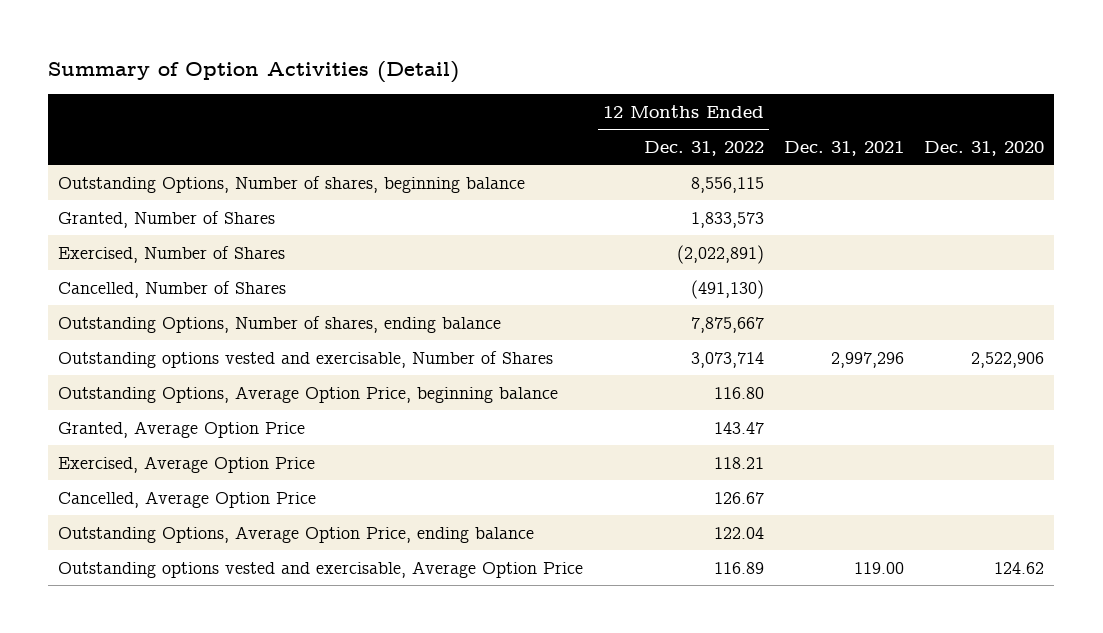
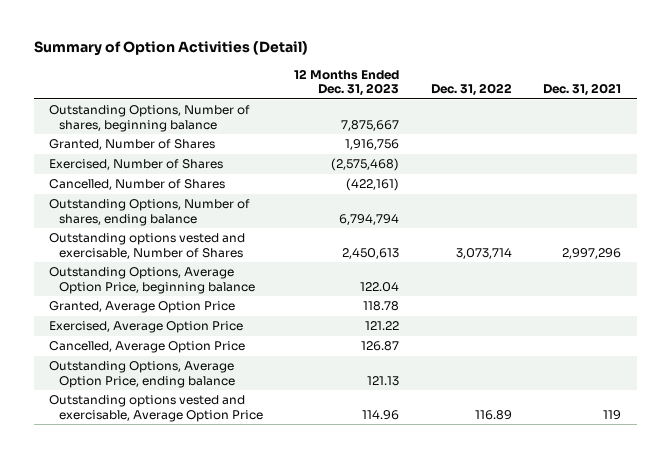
- | 12 Months Ended Dec. 31, 2022 | Dec. 31, 2021 | Dec. 31, 2020
+ | 12 Months Ended Dec. 31, 2023 | Dec. 31, 2022 | Dec. 31, 2021
- Outstanding options vested and exercisable, Average Option Price | 116.89 | 119.00 | 124.62
+ Outstanding options vested and exercisable, Average Option Price | 114.96 | 116.89 | 119

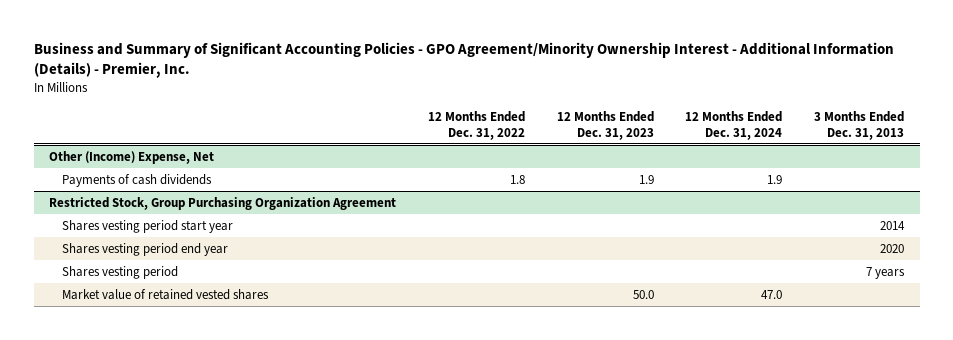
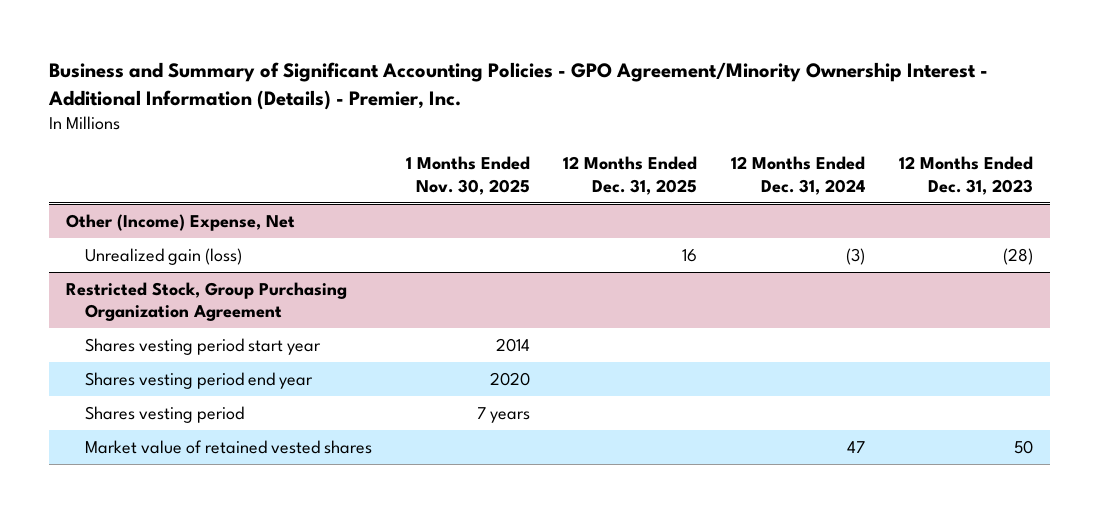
- | 12 Months Ended Dec. 31, 2022 | 12 Months Ended Dec. 31, 2023 | 12 Months Ended Dec. 31, 2024 | 3 Months Ended Dec. 31, 2013
+ | 1 Months Ended Nov. 30, 2025 | 12 Months Ended Dec. 31, 2025 | 12 Months Ended Dec. 31, 2024 | 12 Months Ended Dec. 31, 2023
@ Other (Income) Expense, Net
- Payments of cash dividends | 1.8 | 1.9 | 1.9 |
+ Unrealized gain (loss) | | 16 | (3) | (28)
@ Restricted Stock, Group Purchasing Organization Agreement
- Market value of retained vested shares | | 50.0 | 47.0 |
+ Market value of retained vested shares | | | 47 | 50

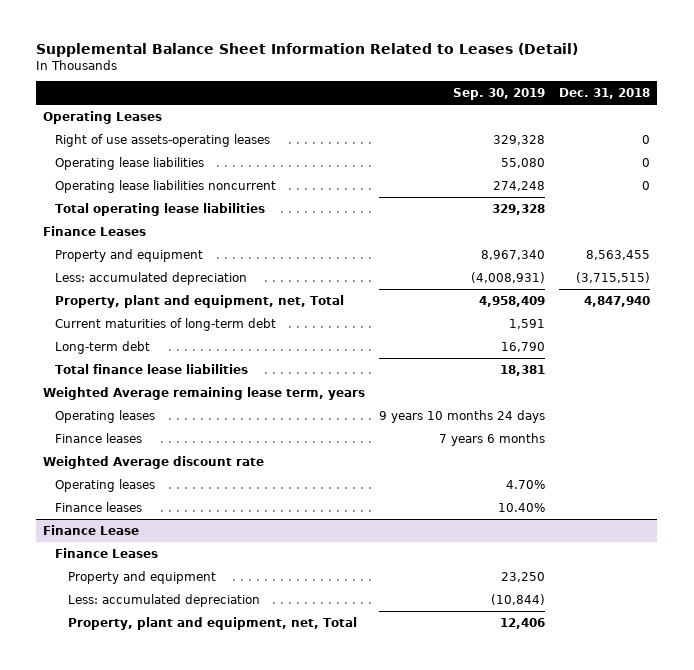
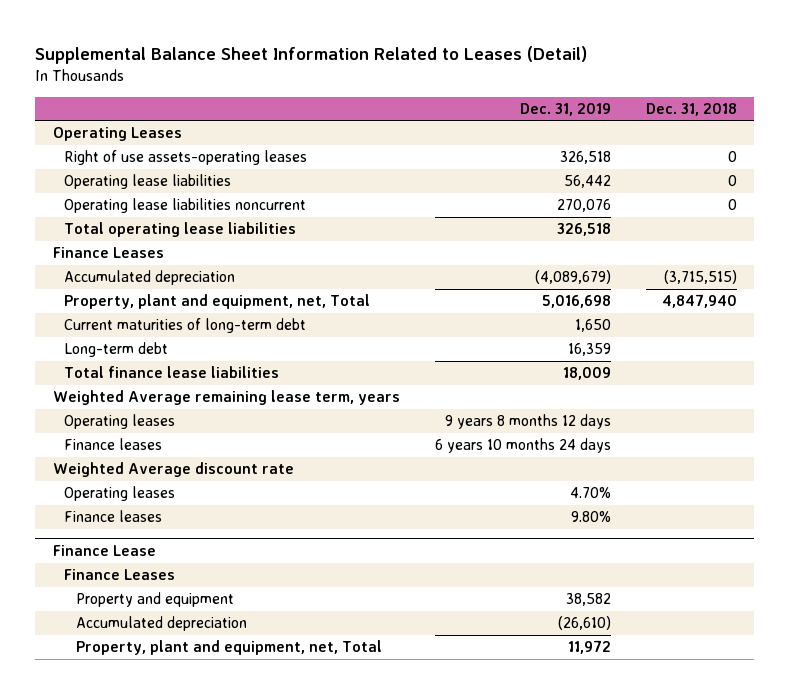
- | Sep. 30, 2019 | Dec. 31, 2018
+ | Dec. 31, 2019 | Dec. 31, 2018
- Property and equipment | 8,967,340 | 8,563,455
- Less: accumulated depreciation | (4,008,931) | (3,715,515)
+ Accumulated depreciation | (4,089,679) | (3,715,515)
@ Finance Lease
- Less: accumulated depreciation | (10,844) |
+ Accumulated depreciation | (26,610) |

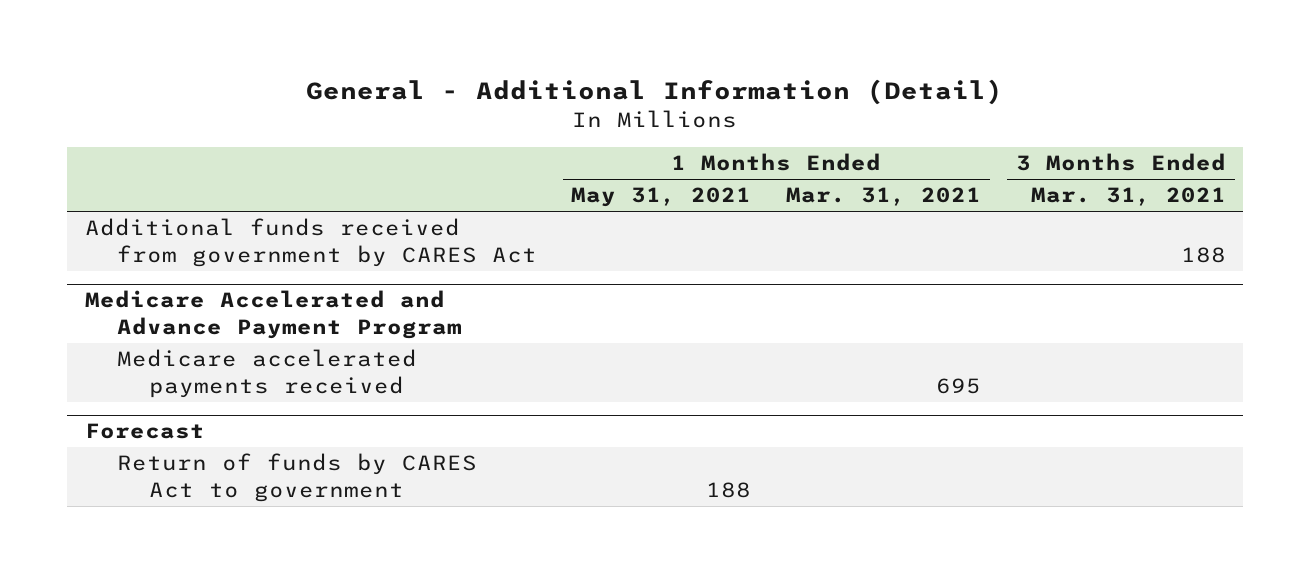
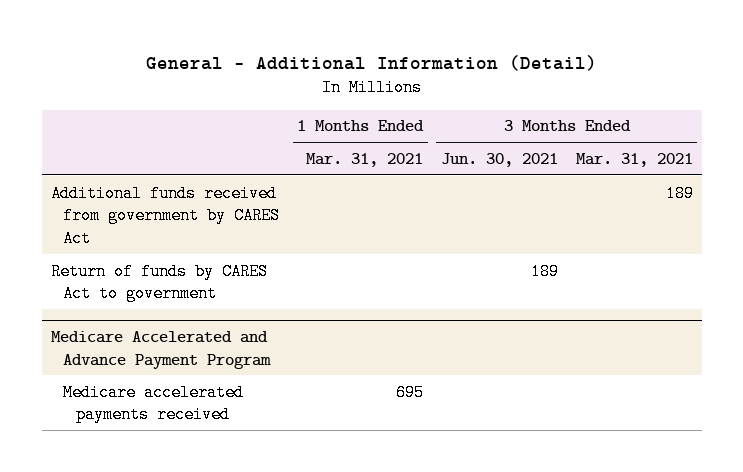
- | 1 Months Ended May 31, 2021 | 1 Months Ended Mar. 31, 2021 | 3 Months Ended Mar. 31, 2021
+ | 1 Months Ended Mar. 31, 2021 | 3 Months Ended Jun. 30, 2021 | 3 Months Ended Mar. 31, 2021
- Additional funds received from government by CARES Act | | | 188
+ Additional funds received from government by CARES Act | | | 189
+ Return of funds by CARES Act to government | | 189 |
- Forecast
- Return of funds by CARES Act to government | 188 | |

